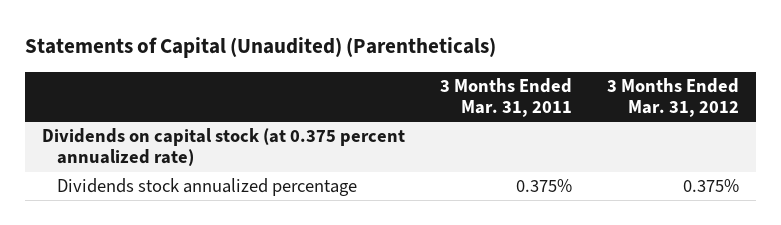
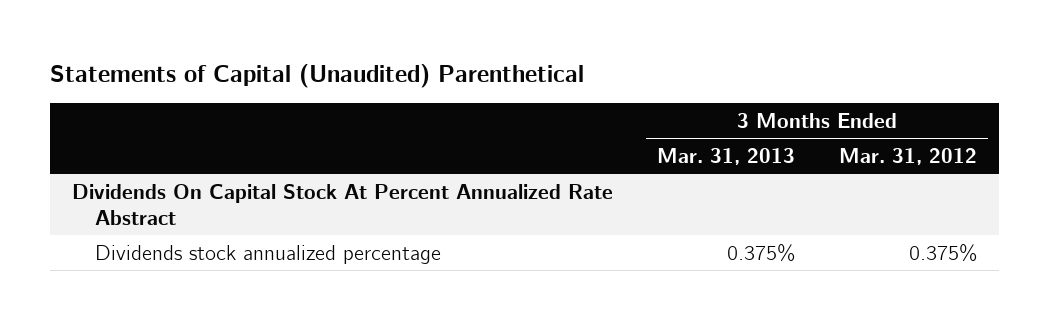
- Statements of Capital (Unaudited) (Parentheticals)
+ Statements of Capital (Unaudited) Parenthetical
- | 3 Months Ended Mar. 31, 2011 | 3 Months Ended Mar. 31, 2012
+ | 3 Months Ended Mar. 31, 2013 | 3 Months Ended Mar. 31, 2012
- Dividends on capital stock (at 0.375 percent annualized rate)
+ Dividends On Capital Stock At Percent Annualized Rate Abstract

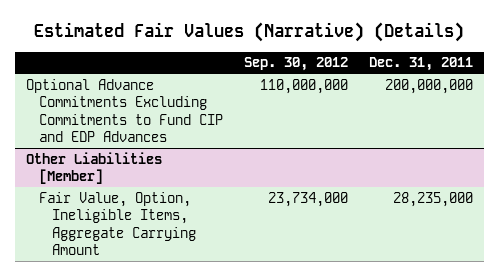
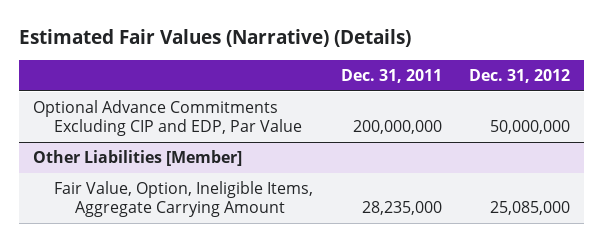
- | Sep. 30, 2012 | Dec. 31, 2011
+ | Dec. 31, 2011 | Dec. 31, 2012
- Optional Advance Commitments Excluding Commitments to Fund CIP and EDP Advances | 110,000,000 | 200,000,000
+ Optional Advance Commitments Excluding CIP and EDP, Par Value | 200,000,000 | 50,000,000

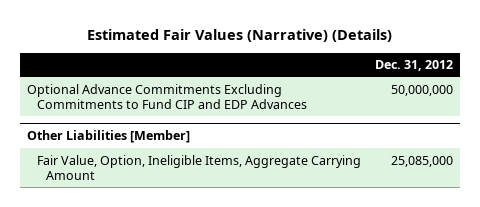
- | Dec. 31, 2011 | Dec. 31, 2012
+ | Dec. 31, 2012
- Optional Advance Commitments Excluding CIP and EDP, Par Value | 200,000,000 | 50,000,000
+ Optional Advance Commitments Excluding Commitments to Fund CIP and EDP Advances | 50,000,000

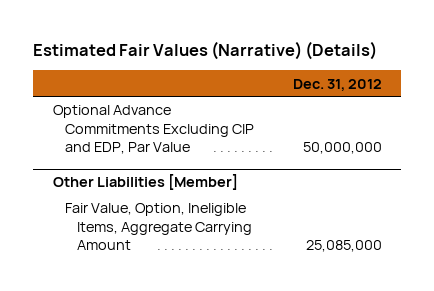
- Optional Advance Commitments Excluding Commitments to Fund CIP and EDP Advances | 50,000,000
+ Optional Advance Commitments Excluding CIP and EDP, Par Value | 50,000,000

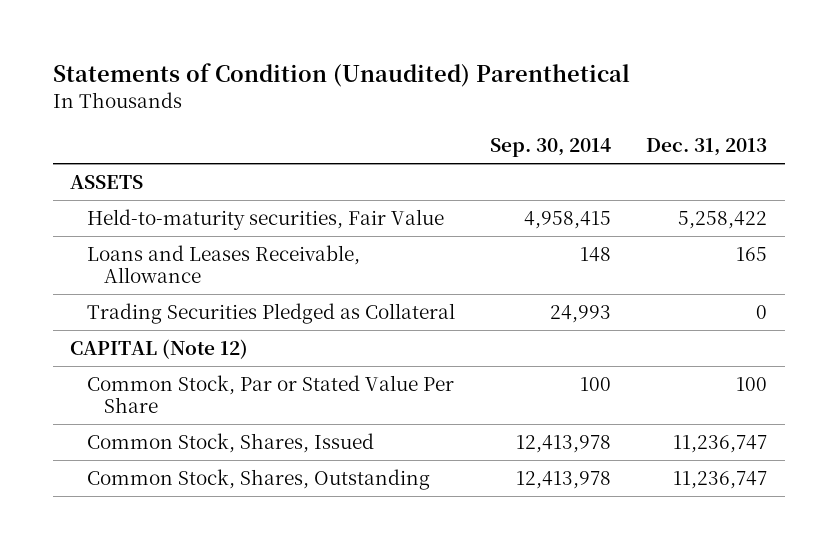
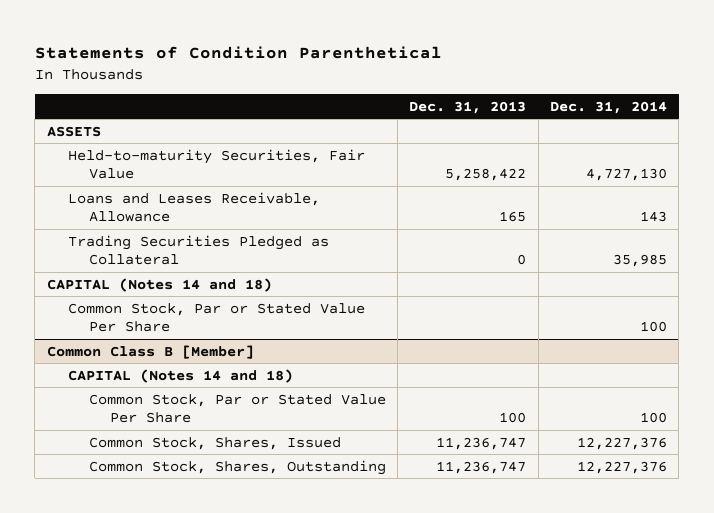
- Statements of Condition (Unaudited) Parenthetical
+ Statements of Condition Parenthetical
- | Sep. 30, 2014 | Dec. 31, 2013
+ | Dec. 31, 2013 | Dec. 31, 2014
- Held-to-maturity securities, Fair Value | 4,958,415 | 5,258,422
+ Held-to-maturity Securities, Fair Value | 5,258,422 | 4,727,130
- CAPITAL (Note 12)
+ CAPITAL (Notes 14 and 18)
+ Common Stock, Par or Stated Value Per Share | | 100
+ Common Class B [Member]
+ CAPITAL (Notes 14 and 18)

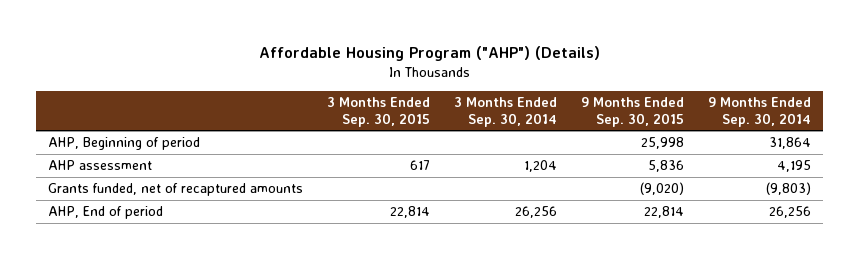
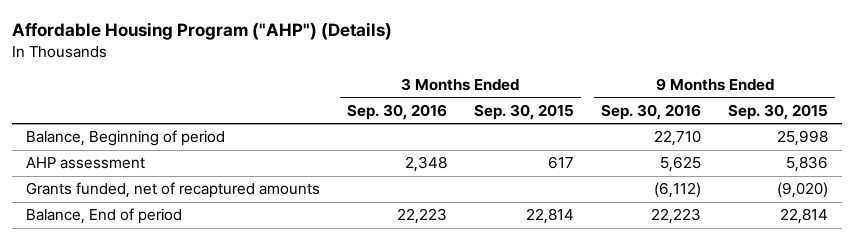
- | 3 Months Ended Sep. 30, 2015 | 3 Months Ended Sep. 30, 2014 | 9 Months Ended Sep. 30, 2015 | 9 Months Ended Sep. 30, 2014
+ | 3 Months Ended Sep. 30, 2016 | 3 Months Ended Sep. 30, 2015 | 9 Months Ended Sep. 30, 2016 | 9 Months Ended Sep. 30, 2015
- AHP, Beginning of period | | | 25,998 | 31,864
+ Balance, Beginning of period | | | 22,710 | 25,998
- AHP, End of period | 22,814 | 26,256 | 22,814 | 26,256
+ Balance, End of period | 22,223 | 22,814 | 22,223 | 22,814

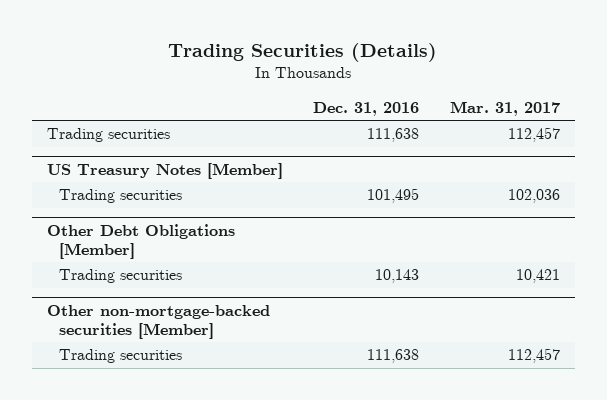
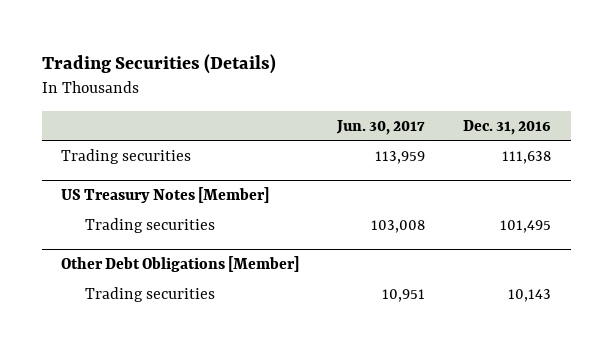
- | Dec. 31, 2016 | Mar. 31, 2017
+ | Jun. 30, 2017 | Dec. 31, 2016
- Other non-mortgage-backed securities [Member]
- Trading securities | 111,638 | 112,457

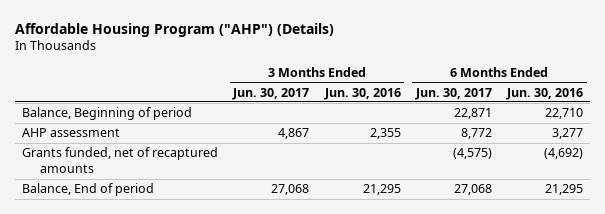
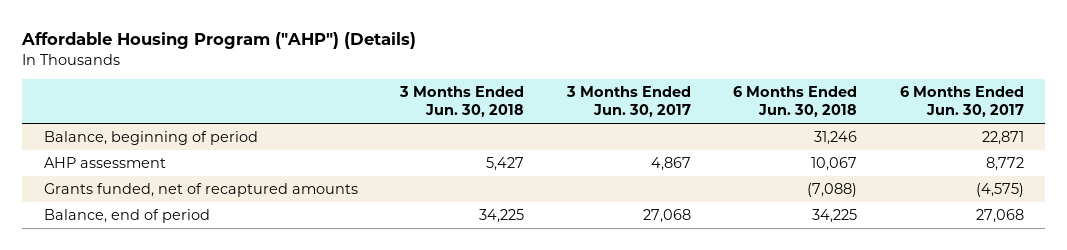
- | 3 Months Ended Jun. 30, 2017 | 3 Months Ended Jun. 30, 2016 | 6 Months Ended Jun. 30, 2017 | 6 Months Ended Jun. 30, 2016
+ | 3 Months Ended Jun. 30, 2018 | 3 Months Ended Jun. 30, 2017 | 6 Months Ended Jun. 30, 2018 | 6 Months Ended Jun. 30, 2017
- Balance, Beginning of period | | | 22,871 | 22,710
+ Balance, beginning of period | | | 31,246 | 22,871
- Balance, End of period | 27,068 | 21,295 | 27,068 | 21,295
+ Balance, end of period | 34,225 | 27,068 | 34,225 | 27,068

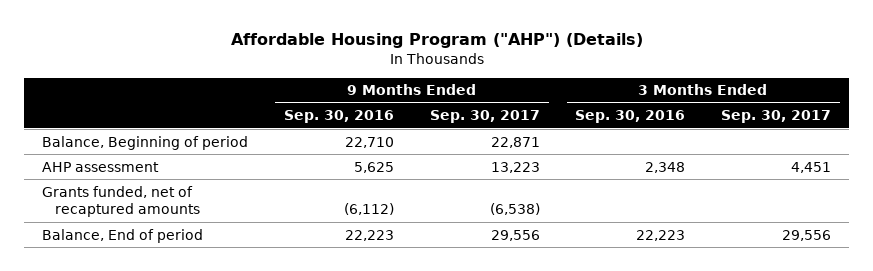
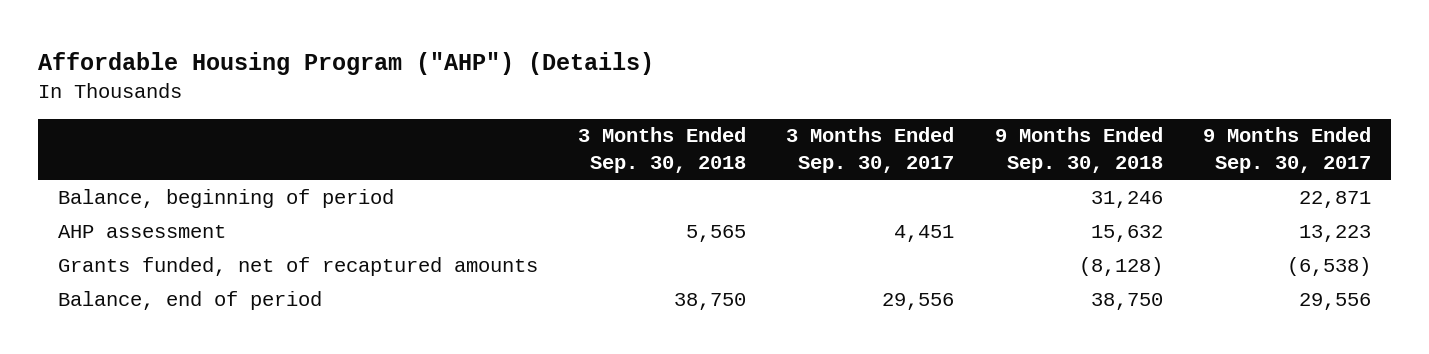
- | 9 Months Ended Sep. 30, 2016 | 9 Months Ended Sep. 30, 2017 | 3 Months Ended Sep. 30, 2016 | 3 Months Ended Sep. 30, 2017
+ | 3 Months Ended Sep. 30, 2018 | 3 Months Ended Sep. 30, 2017 | 9 Months Ended Sep. 30, 2018 | 9 Months Ended Sep. 30, 2017
- Balance, Beginning of period | 22,710 | 22,871 | |
+ Balance, beginning of period | | | 31,246 | 22,871
- Balance, End of period | 22,223 | 29,556 | 22,223 | 29,556
+ Balance, end of period | 38,750 | 29,556 | 38,750 | 29,556

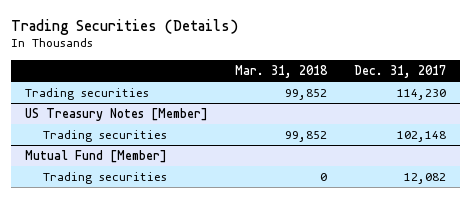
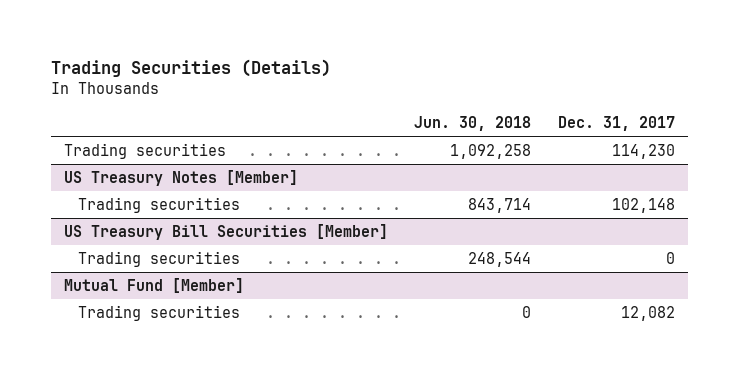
- | Mar. 31, 2018 | Dec. 31, 2017
+ | Jun. 30, 2018 | Dec. 31, 2017
+ US Treasury Bill Securities [Member]
+ Trading securities | 248,544 | 0

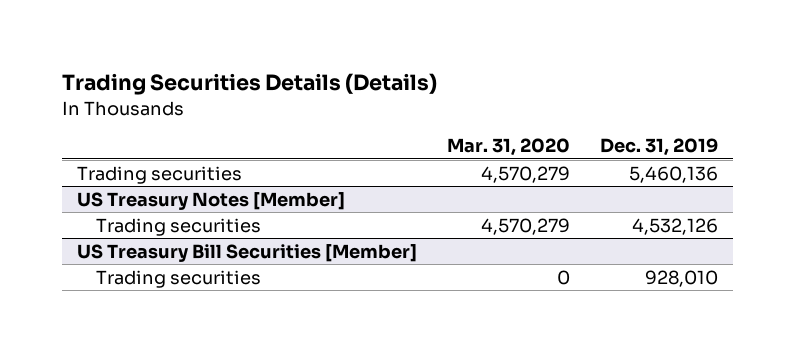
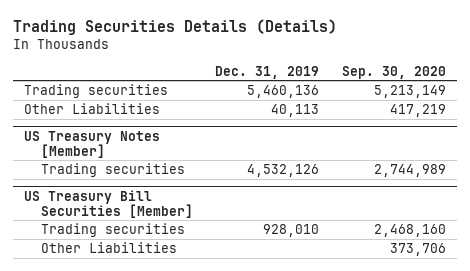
- | Mar. 31, 2020 | Dec. 31, 2019
+ | Dec. 31, 2019 | Sep. 30, 2020
+ Other Liabilities | 40,113 | 417,219
@ US Treasury Bill Securities [Member]
+ Other Liabilities | | 373,706

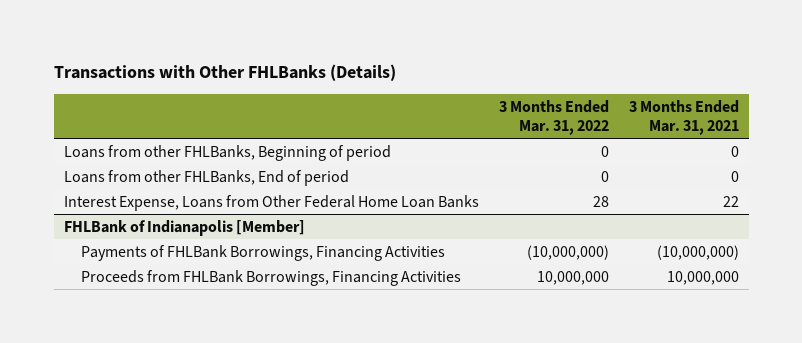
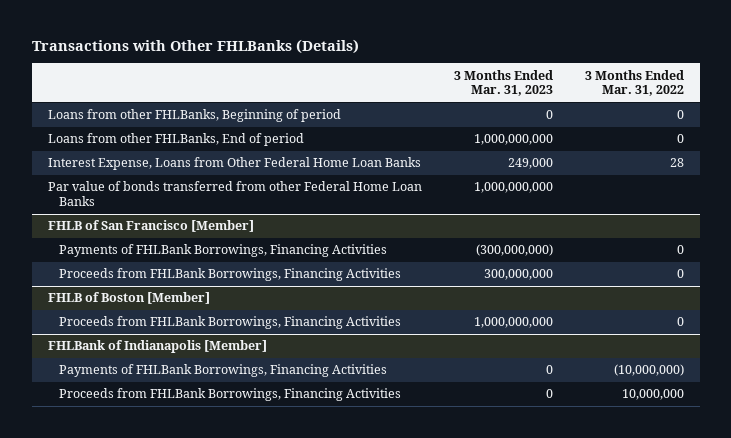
- | 3 Months Ended Mar. 31, 2022 | 3 Months Ended Mar. 31, 2021
+ | 3 Months Ended Mar. 31, 2023 | 3 Months Ended Mar. 31, 2022
+ Par value of bonds transferred from other Federal Home Loan Banks | 1,000,000,000 |
+ FHLB of San Francisco [Member]
+ Payments of FHLBank Borrowings, Financing Activities | (300,000,000) | 0
+ Proceeds from FHLBank Borrowings, Financing Activities | 300,000,000 | 0
+ FHLB of Boston [Member]
+ Proceeds from FHLBank Borrowings, Financing Activities | 1,000,000,000 | 0

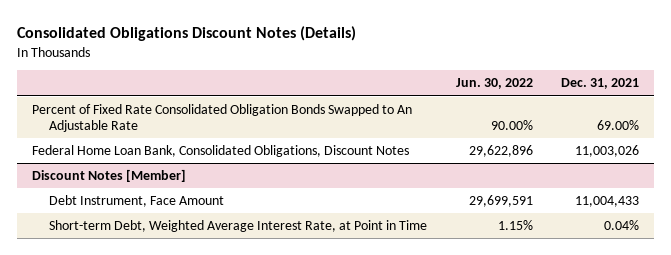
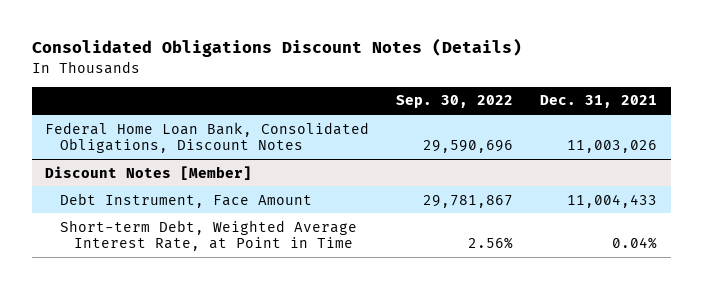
- | Jun. 30, 2022 | Dec. 31, 2021
+ | Sep. 30, 2022 | Dec. 31, 2021
- Percent of Fixed Rate Consolidated Obligation Bonds Swapped to An Adjustable Rate | 90.00% | 69.00%

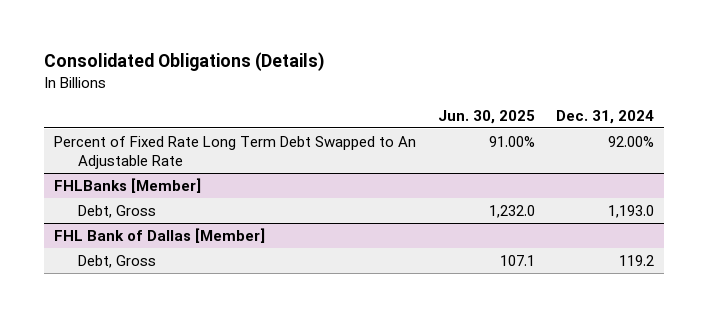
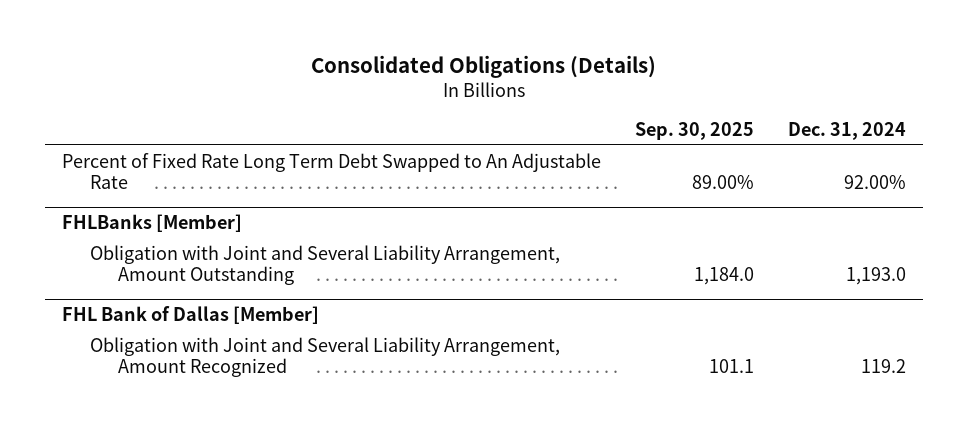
- | Jun. 30, 2025 | Dec. 31, 2024
+ | Sep. 30, 2025 | Dec. 31, 2024
@ FHLBanks [Member]
- Debt, Gross | 1,232.0 | 1,193.0
+ Obligation with Joint and Several Liability Arrangement, Amount Outstanding | 1,184.0 | 1,193.0
@ FHL Bank of Dallas [Member]
- Debt, Gross | 107.1 | 119.2
+ Obligation with Joint and Several Liability Arrangement, Amount Recognized | 101.1 | 119.2

